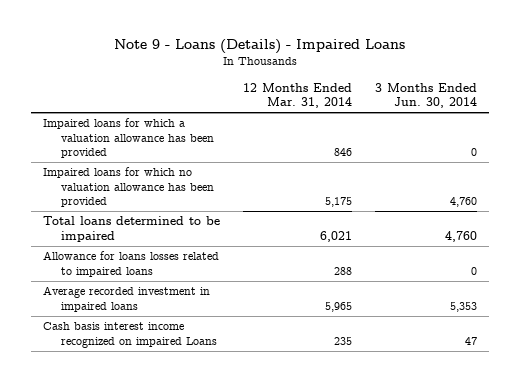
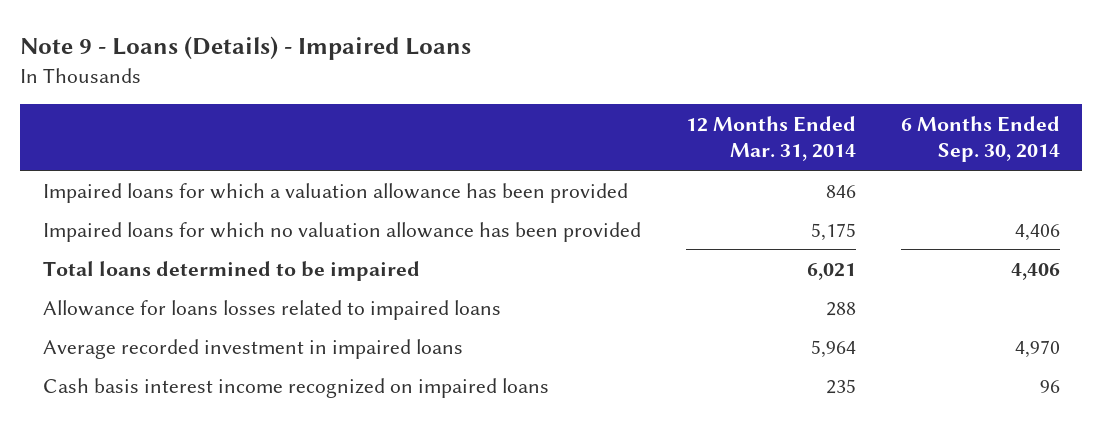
- | 12 Months Ended Mar. 31, 2014 | 3 Months Ended Jun. 30, 2014
+ | 12 Months Ended Mar. 31, 2014 | 6 Months Ended Sep. 30, 2014
- Average recorded investment in impaired loans | 5,965 | 5,353
- Cash basis interest income recognized on impaired Loans | 235 | 47
+ Average recorded investment in impaired loans | 5,964 | 4,970
+ Cash basis interest income recognized on impaired loans | 235 | 96

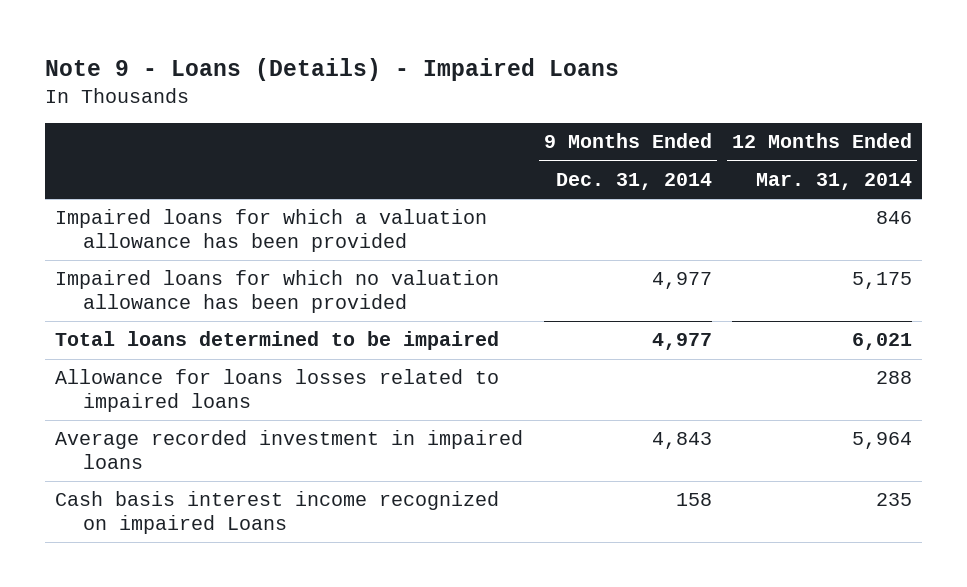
- | 12 Months Ended Mar. 31, 2014 | 6 Months Ended Sep. 30, 2014
+ | 9 Months Ended Dec. 31, 2014 | 12 Months Ended Mar. 31, 2014
- Cash basis interest income recognized on impaired loans | 235 | 96
+ Cash basis interest income recognized on impaired Loans | 158 | 235

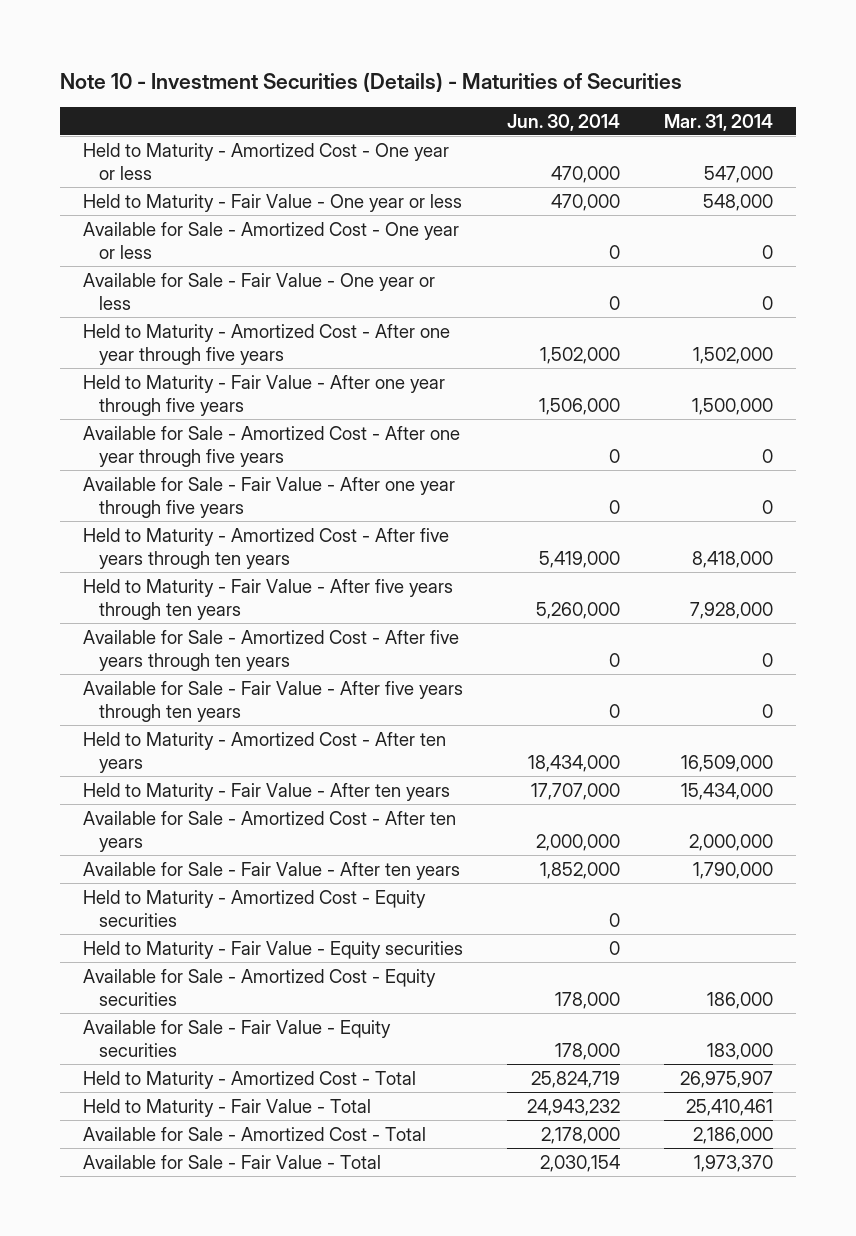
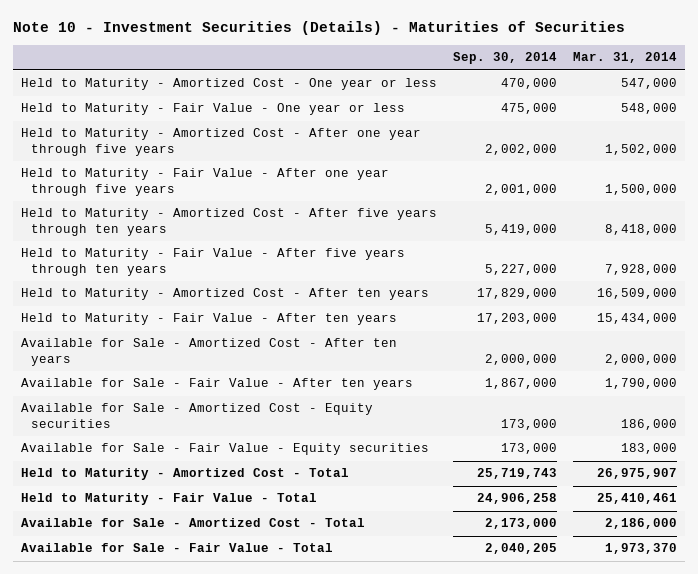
- | Jun. 30, 2014 | Mar. 31, 2014
+ | Sep. 30, 2014 | Mar. 31, 2014
- Available for Sale - Amortized Cost - One year or less | 0 | 0
- Available for Sale - Fair Value - One year or less | 0 | 0
- Available for Sale - Amortized Cost - After one year through five years | 0 | 0
- Available for Sale - Fair Value - After one year through five years | 0 | 0
- Available for Sale - Amortized Cost - After five years through ten years | 0 | 0
- Available for Sale - Fair Value - After five years through ten years | 0 | 0
- Held to Maturity - Amortized Cost - Equity securities | 0 |
- Held to Maturity - Fair Value - Equity securities | 0 |

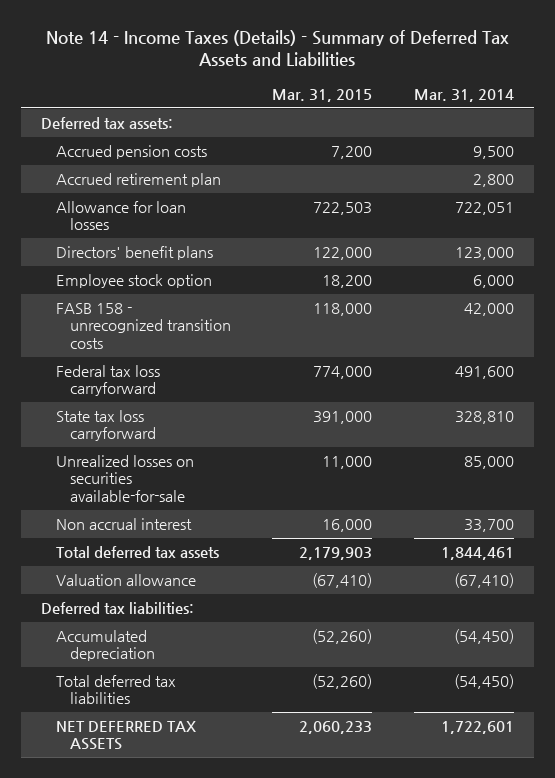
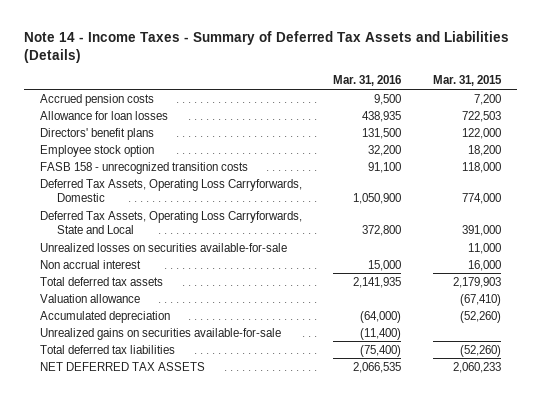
- Note 14 - Income Taxes (Details) - Summary of Deferred Tax Assets and Liabilities
+ Note 14 - Income Taxes - Summary of Deferred Tax Assets and Liabilities (Details)
- | Mar. 31, 2015 | Mar. 31, 2014
+ | Mar. 31, 2016 | Mar. 31, 2015
- Deferred tax assets:
- Accrued retirement plan | | 2,800
- Federal tax loss carryforward | 774,000 | 491,600
- State tax loss carryforward | 391,000 | 328,810
+ Deferred Tax Assets, Operating Loss Carryforwards, Domestic | 1,050,900 | 774,000
+ Deferred Tax Assets, Operating Loss Carryforwards, State and Local | 372,800 | 391,000
- Deferred tax liabilities:
+ Unrealized gains on securities available-for-sale | (11,400) |

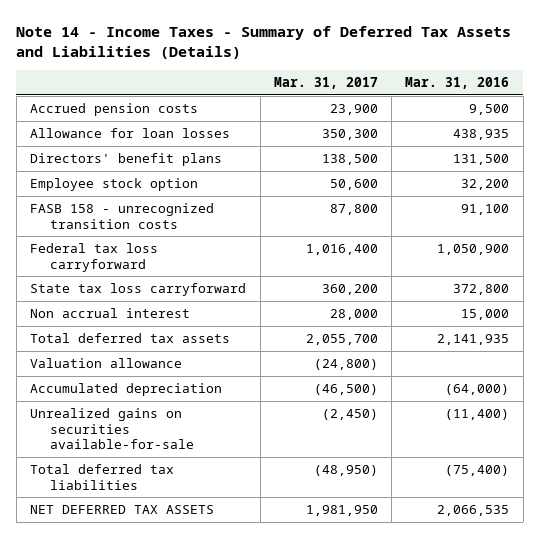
- | Mar. 31, 2016 | Mar. 31, 2015
+ | Mar. 31, 2017 | Mar. 31, 2016
- Deferred Tax Assets, Operating Loss Carryforwards, Domestic | 1,050,900 | 774,000
- Deferred Tax Assets, Operating Loss Carryforwards, State and Local | 372,800 | 391,000
- Unrealized losses on securities available-for-sale | | 11,000
+ Federal tax loss carryforward | 1,016,400 | 1,050,900
+ State tax loss carryforward | 360,200 | 372,800

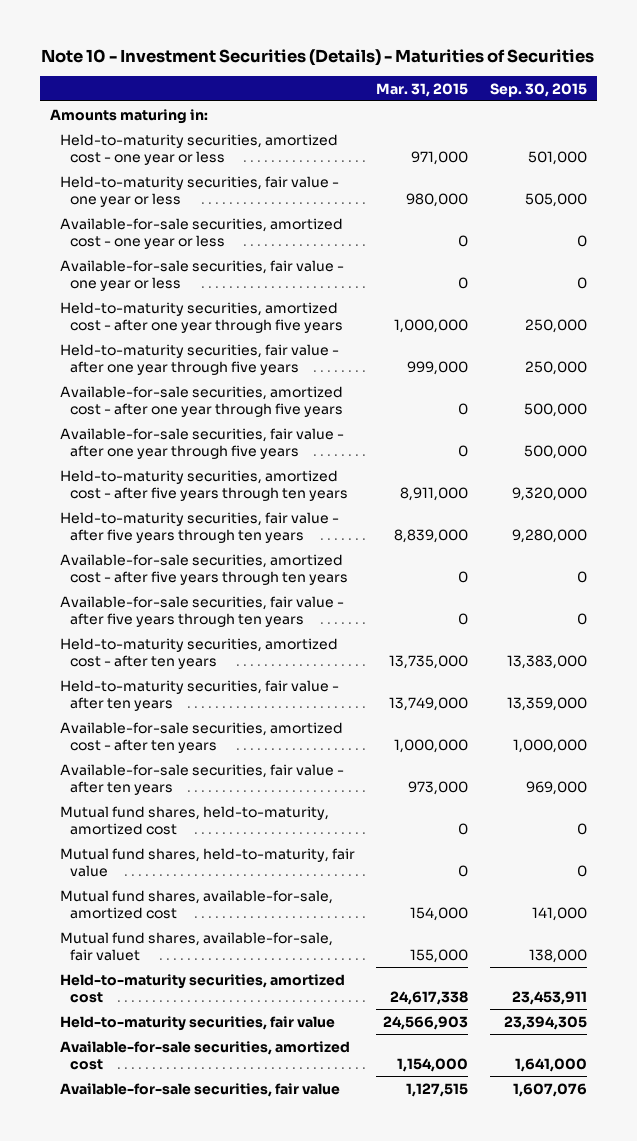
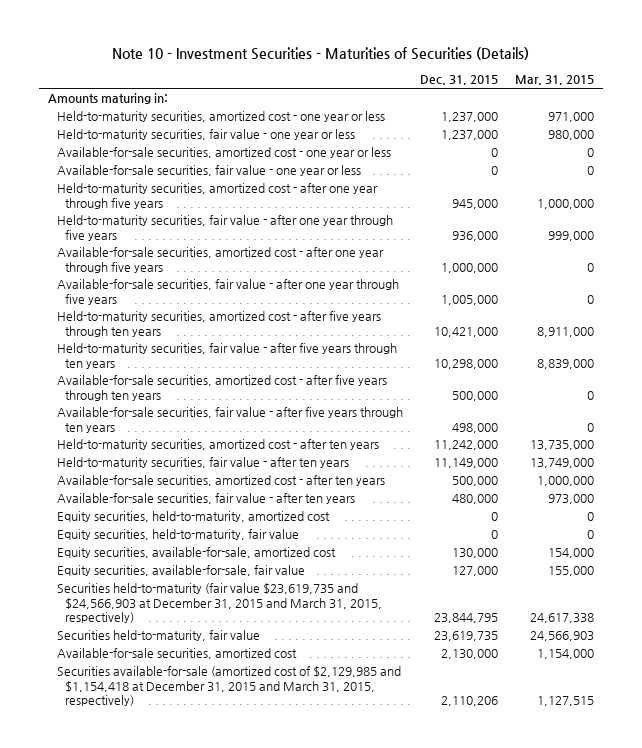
- Note 10 - Investment Securities (Details) - Maturities of Securities
+ Note 10 - Investment Securities - Maturities of Securities (Details)
- | Mar. 31, 2015 | Sep. 30, 2015
+ | Dec. 31, 2015 | Mar. 31, 2015
- Mutual fund shares, held-to-maturity, amortized cost | 0 | 0
- Mutual fund shares, held-to-maturity, fair value | 0 | 0
- Mutual fund shares, available-for-sale, amortized cost | 154,000 | 141,000
- Mutual fund shares, available-for-sale, fair valuet | 155,000 | 138,000
- Held-to-maturity securities, amortized cost | 24,617,338 | 23,453,911
- Held-to-maturity securities, fair value | 24,566,903 | 23,394,305
+ Equity securities, held-to-maturity, amortized cost | 0 | 0
+ Equity securities, held-to-maturity, fair value | 0 | 0
+ Equity securities, available-for-sale, amortized cost | 130,000 | 154,000
+ Equity securities, available-for-sale, fair value | 127,000 | 155,000
+ Securities held-to-maturity (fair value $23,619,735 and $24,566,903 at December 31, 2015 and March 31, 2015, respectively) | 23,844,795 | 24,617,338
+ Securities held-to-maturity, fair value | 23,619,735 | 24,566,903
- Available-for-sale securities, fair value | 1,127,515 | 1,607,076
+ Securities available-for-sale (amortized cost of $2,129,985 and $1,154,418 at December 31, 2015 and March 31, 2015, respectively) | 2,110,206 | 1,127,515

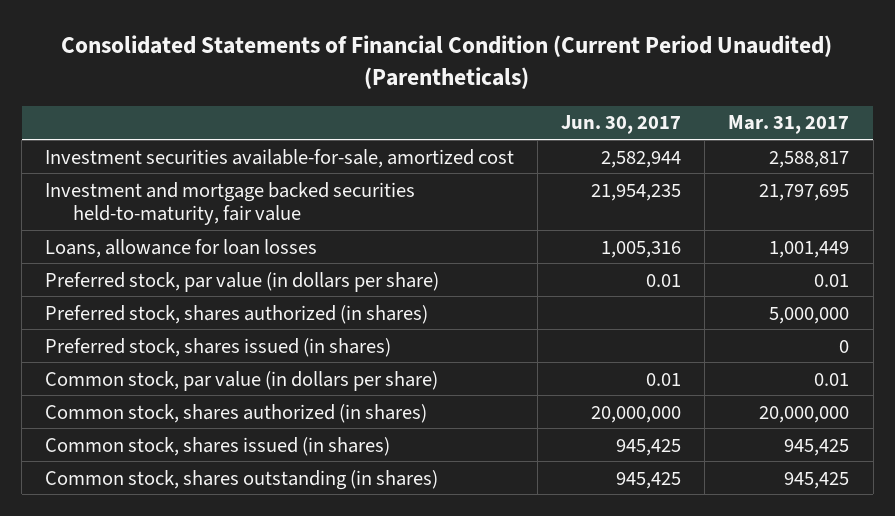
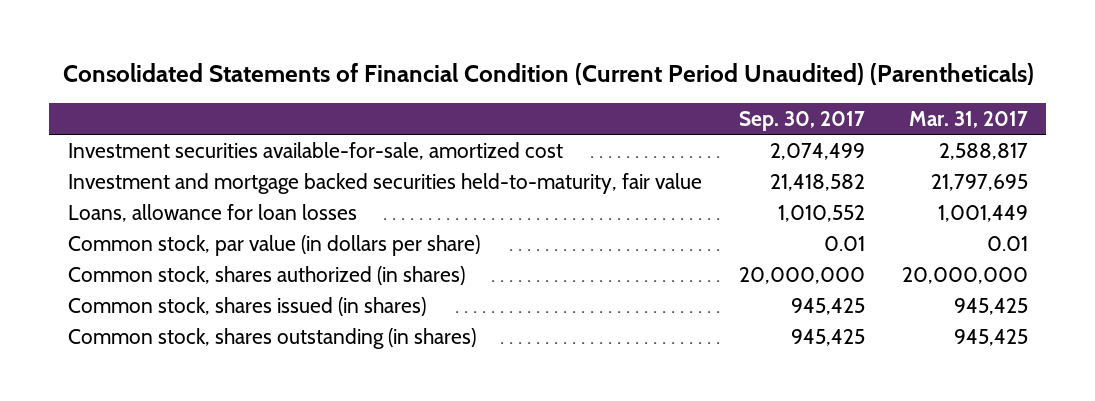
- | Jun. 30, 2017 | Mar. 31, 2017
+ | Sep. 30, 2017 | Mar. 31, 2017
- Preferred stock, par value (in dollars per share) | 0.01 | 0.01
- Preferred stock, shares authorized (in shares) | | 5,000,000
- Preferred stock, shares issued (in shares) | | 0

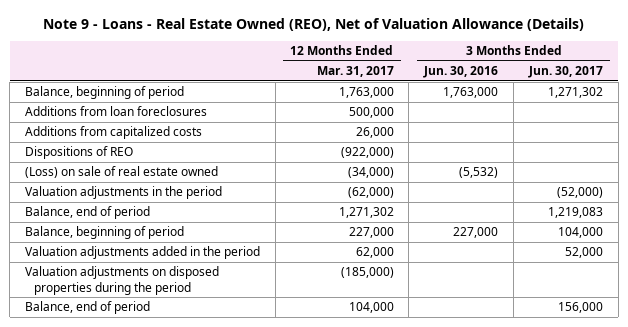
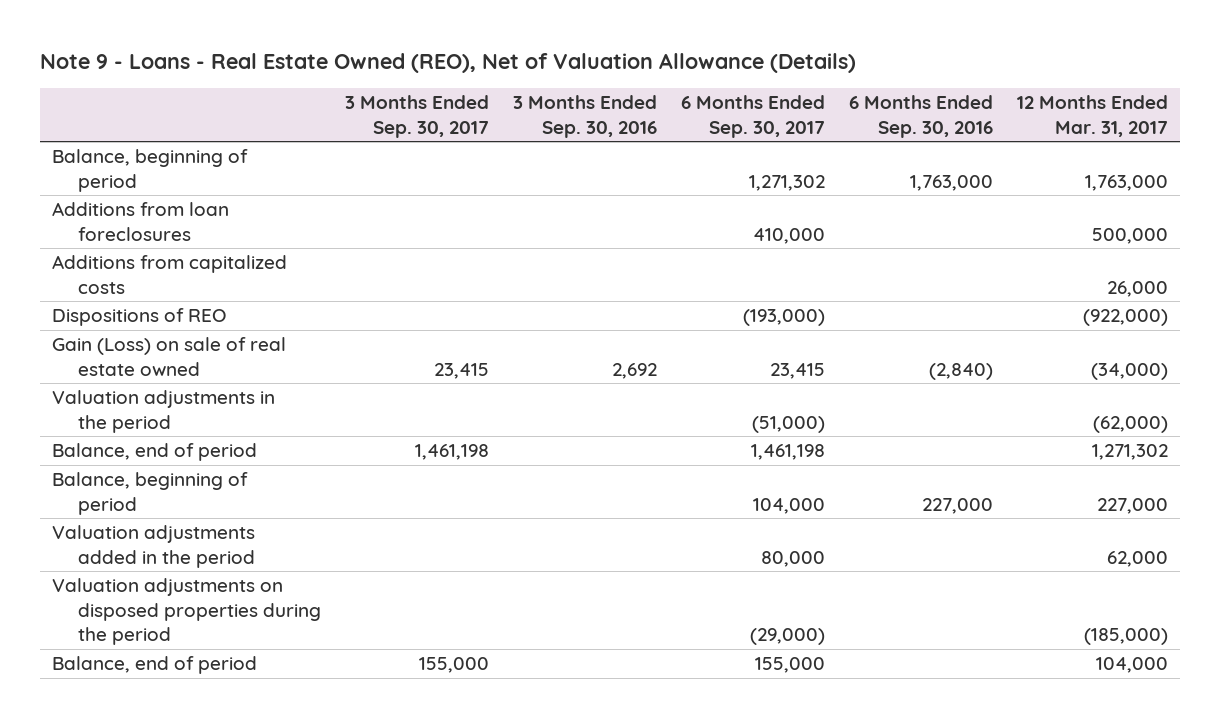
- | 12 Months Ended Mar. 31, 2017 | 3 Months Ended Jun. 30, 2016 | 3 Months Ended Jun. 30, 2017
+ | 3 Months Ended Sep. 30, 2017 | 3 Months Ended Sep. 30, 2016 | 6 Months Ended Sep. 30, 2017 | 6 Months Ended Sep. 30, 2016 | 12 Months Ended Mar. 31, 2017
- (Loss) on sale of real estate owned | (34,000) | (5,532) |
+ Gain (Loss) on sale of real estate owned | 23,415 | 2,692 | 23,415 | (2,840) | (34,000)

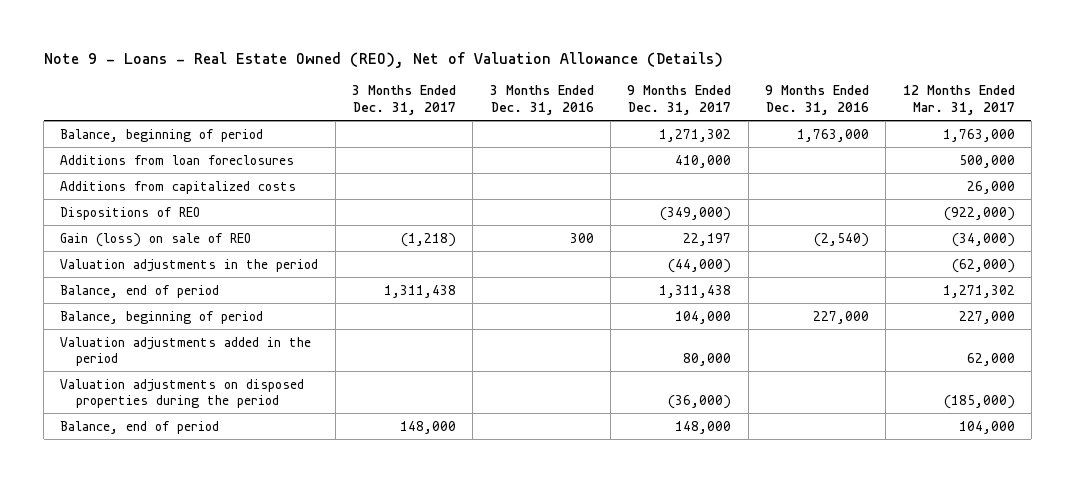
- | 3 Months Ended Sep. 30, 2017 | 3 Months Ended Sep. 30, 2016 | 6 Months Ended Sep. 30, 2017 | 6 Months Ended Sep. 30, 2016 | 12 Months Ended Mar. 31, 2017
+ | 3 Months Ended Dec. 31, 2017 | 3 Months Ended Dec. 31, 2016 | 9 Months Ended Dec. 31, 2017 | 9 Months Ended Dec. 31, 2016 | 12 Months Ended Mar. 31, 2017
- Gain (Loss) on sale of real estate owned | 23,415 | 2,692 | 23,415 | (2,840) | (34,000)
+ Gain (loss) on sale of REO | (1,218) | 300 | 22,197 | (2,540) | (34,000)

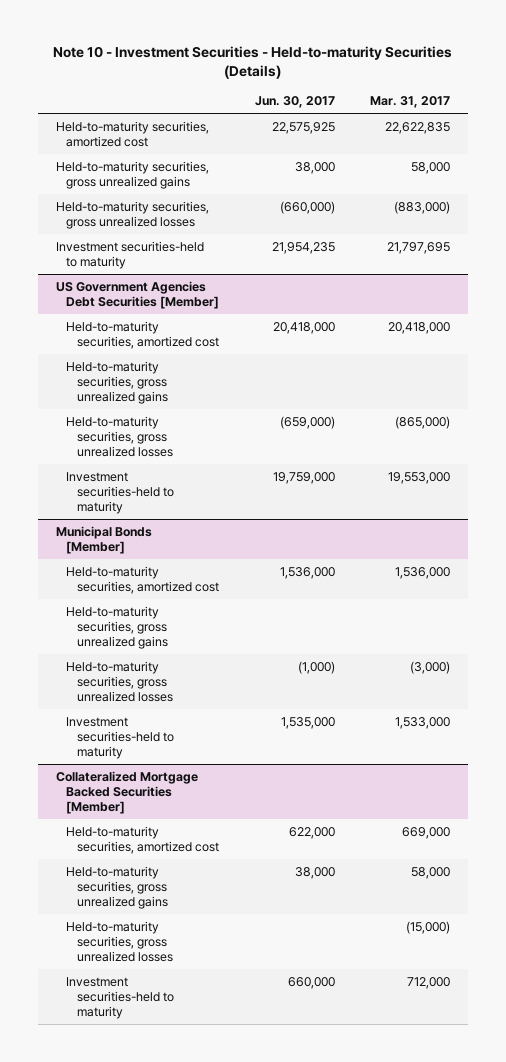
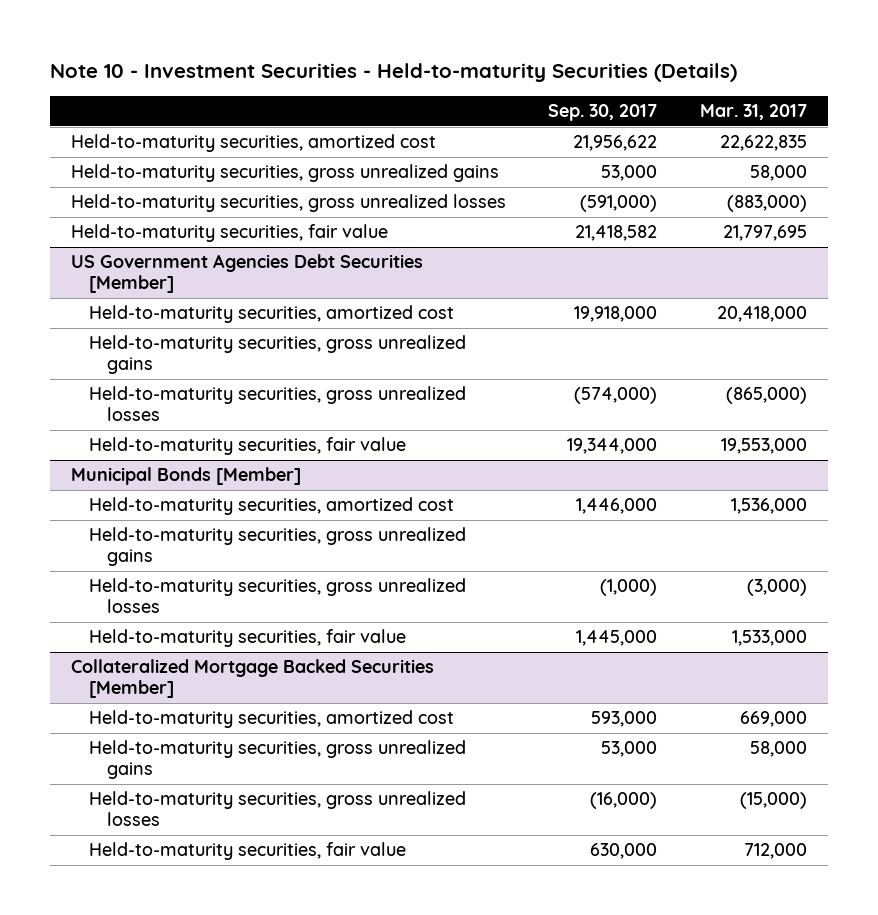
- | Jun. 30, 2017 | Mar. 31, 2017
+ | Sep. 30, 2017 | Mar. 31, 2017
- Investment securities-held to maturity | 21,954,235 | 21,797,695
+ Held-to-maturity securities, fair value | 21,418,582 | 21,797,695
@ US Government Agencies Debt Securities [Member]
- Investment securities-held to maturity | 19,759,000 | 19,553,000
+ Held-to-maturity securities, fair value | 19,344,000 | 19,553,000
@ Municipal Bonds [Member]
- Investment securities-held to maturity | 1,535,000 | 1,533,000
+ Held-to-maturity securities, fair value | 1,445,000 | 1,533,000
@ Collateralized Mortgage Backed Securities [Member]
- Investment securities-held to maturity | 660,000 | 712,000
+ Held-to-maturity securities, fair value | 630,000 | 712,000

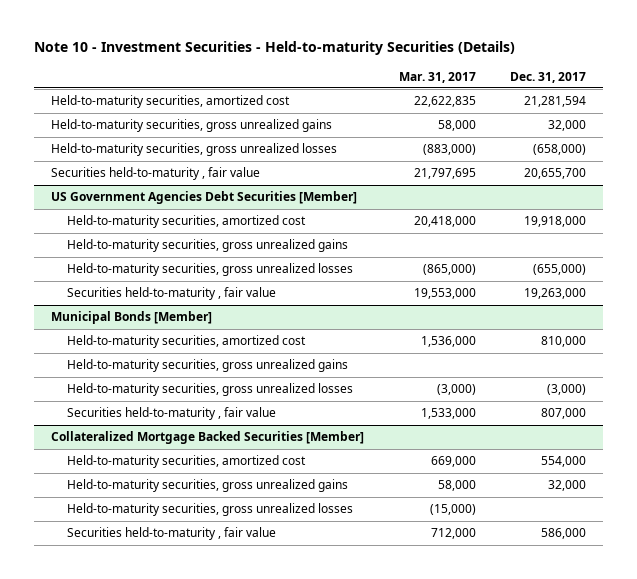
- | Sep. 30, 2017 | Mar. 31, 2017
+ | Mar. 31, 2017 | Dec. 31, 2017
- Held-to-maturity securities, fair value | 21,418,582 | 21,797,695
+ Securities held-to-maturity , fair value | 21,797,695 | 20,655,700
@ US Government Agencies Debt Securities [Member]
- Held-to-maturity securities, fair value | 19,344,000 | 19,553,000
+ Securities held-to-maturity , fair value | 19,553,000 | 19,263,000
@ Municipal Bonds [Member]
- Held-to-maturity securities, fair value | 1,445,000 | 1,533,000
+ Securities held-to-maturity , fair value | 1,533,000 | 807,000
@ Collateralized Mortgage Backed Securities [Member]
- Held-to-maturity securities, fair value | 630,000 | 712,000
+ Securities held-to-maturity , fair value | 712,000 | 586,000

